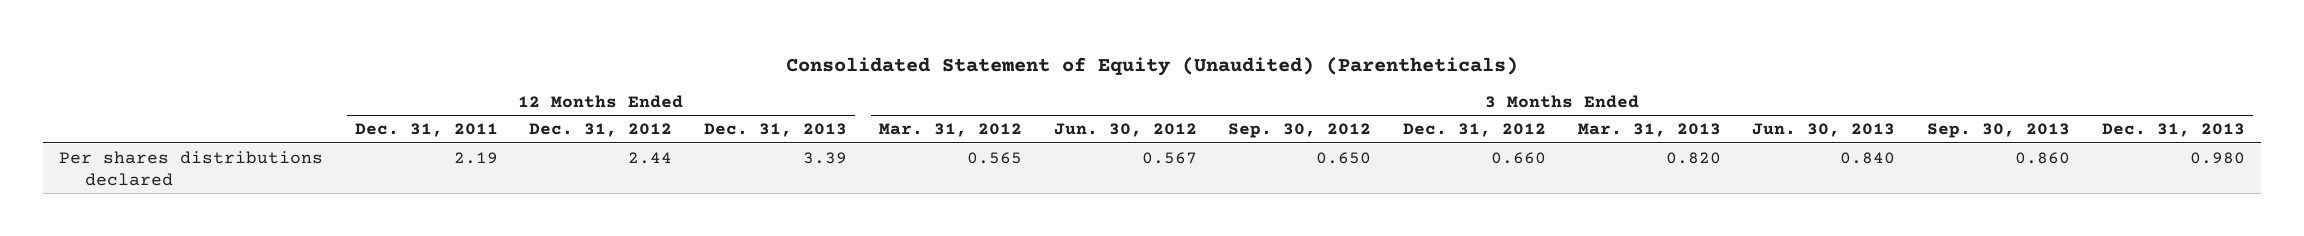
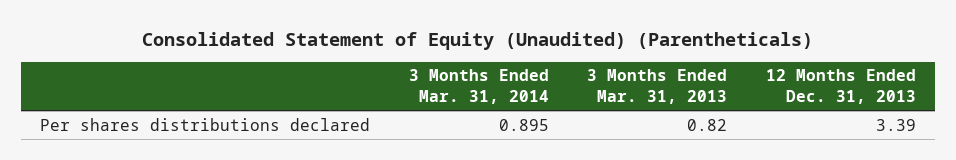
- | 12 Months Ended Dec. 31, 2011 | 12 Months Ended Dec. 31, 2012 | 12 Months Ended Dec. 31, 2013 | 3 Months Ended Mar. 31, 2012 | 3 Months Ended Jun. 30, 2012 | 3 Months Ended Sep. 30, 2012 | 3 Months Ended Dec. 31, 2012 | 3 Months Ended Mar. 31, 2013 | 3 Months Ended Jun. 30, 2013 | 3 Months Ended Sep. 30, 2013 | 3 Months Ended Dec. 31, 2013
+ | 3 Months Ended Mar. 31, 2014 | 3 Months Ended Mar. 31, 2013 | 12 Months Ended Dec. 31, 2013
- Per shares distributions declared | 2.19 | 2.44 | 3.39 | 0.565 | 0.567 | 0.650 | 0.660 | 0.820 | 0.840 | 0.860 | 0.980
+ Per shares distributions declared | 0.895 | 0.82 | 3.39

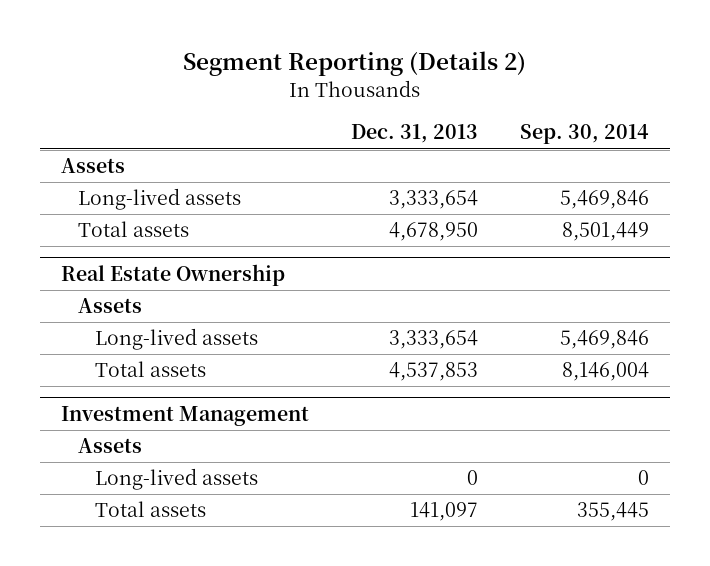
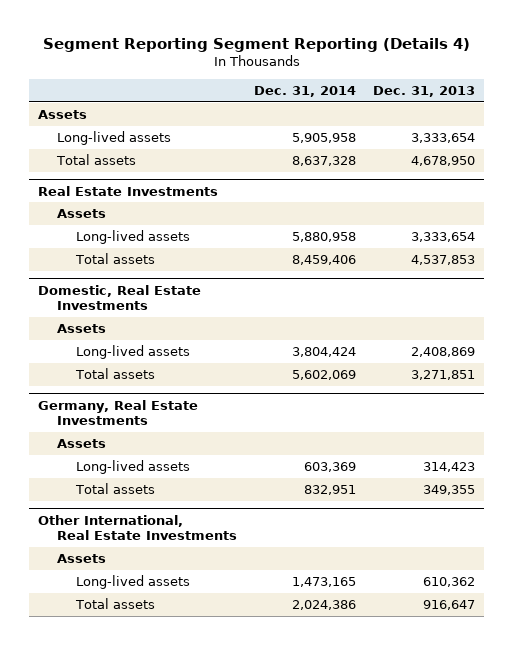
- Segment Reporting (Details 2)
+ Segment Reporting Segment Reporting (Details 4)
- | Dec. 31, 2013 | Sep. 30, 2014
+ | Dec. 31, 2014 | Dec. 31, 2013
- Real Estate Ownership
+ Real Estate Investments
- Investment Management
+ Domestic, Real Estate Investments
- Long-lived assets | 0 | 0
- Total assets | 141,097 | 355,445
+ Long-lived assets | 3,804,424 | 2,408,869
+ Total assets | 5,602,069 | 3,271,851
+ Germany, Real Estate Investments
+ Assets
+ Long-lived assets | 603,369 | 314,423
+ Total assets | 832,951 | 349,355
+ Other International, Real Estate Investments
+ Assets
+ Long-lived assets | 1,473,165 | 610,362
+ Total assets | 2,024,386 | 916,647

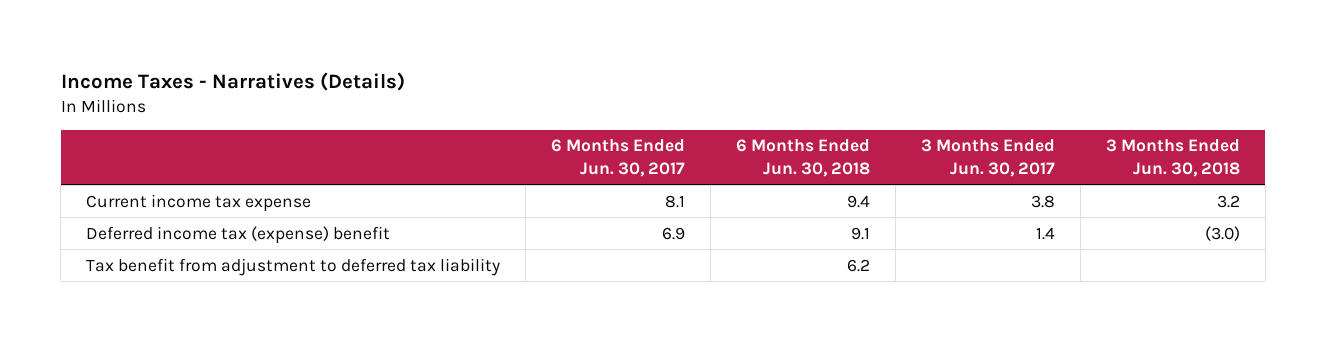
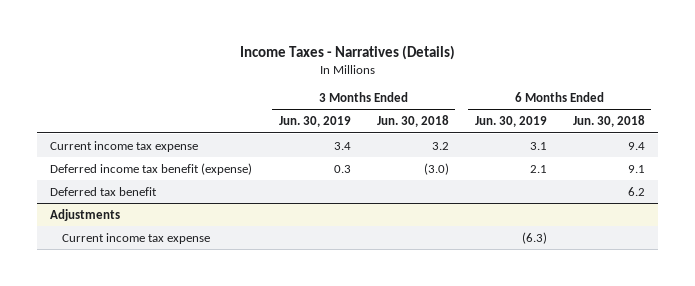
- | 6 Months Ended Jun. 30, 2017 | 6 Months Ended Jun. 30, 2018 | 3 Months Ended Jun. 30, 2017 | 3 Months Ended Jun. 30, 2018
+ | 3 Months Ended Jun. 30, 2019 | 3 Months Ended Jun. 30, 2018 | 6 Months Ended Jun. 30, 2019 | 6 Months Ended Jun. 30, 2018
- Deferred income tax (expense) benefit | 6.9 | 9.1 | 1.4 | (3.0)
- Tax benefit from adjustment to deferred tax liability | | 6.2 | |
+ Deferred income tax benefit (expense) | 0.3 | (3.0) | 2.1 | 9.1
+ Deferred tax benefit | | | | 6.2
+ Adjustments
+ Current income tax expense | | | (6.3) |

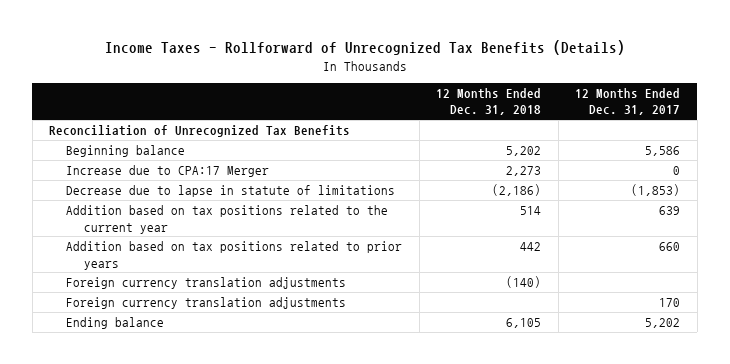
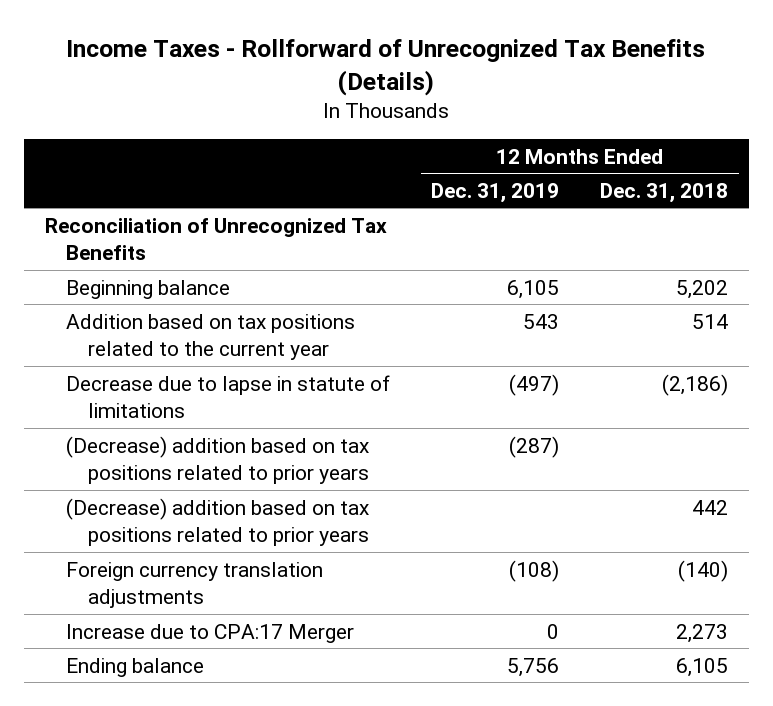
- | 12 Months Ended Dec. 31, 2018 | 12 Months Ended Dec. 31, 2017
+ | 12 Months Ended Dec. 31, 2019 | 12 Months Ended Dec. 31, 2018
- Addition based on tax positions related to prior years | 442 | 660
moved down: Decrease due to lapse in statute of limitations | (497) | (2,186)
+ (Decrease) addition based on tax positions related to prior years | (287) |
+ (Decrease) addition based on tax positions related to prior years | | 442
- Foreign currency translation adjustments | | 170
moved down: Increase due to CPA:17 Merger | 0 | 2,273

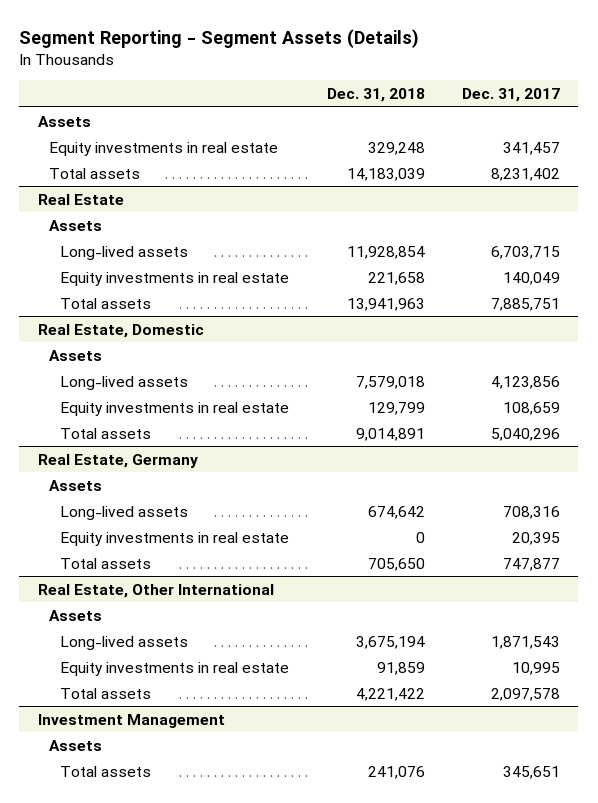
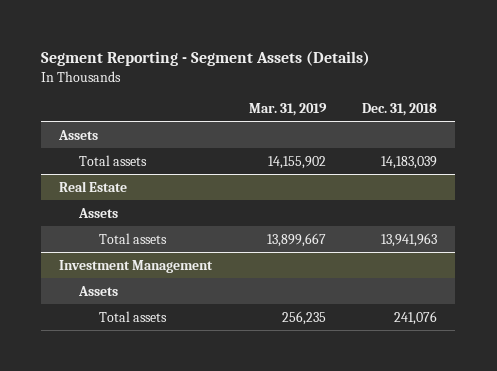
- | Dec. 31, 2018 | Dec. 31, 2017
+ | Mar. 31, 2019 | Dec. 31, 2018
- Equity investments in real estate | 329,248 | 341,457
@ Real Estate
- Long-lived assets | 11,928,854 | 6,703,715
- Equity investments in real estate | 221,658 | 140,049
- Real Estate, Domestic
- Assets
- Long-lived assets | 7,579,018 | 4,123,856
- Equity investments in real estate | 129,799 | 108,659
- Total assets | 9,014,891 | 5,040,296
- Real Estate, Germany
- Assets
- Long-lived assets | 674,642 | 708,316
- Equity investments in real estate | 0 | 20,395
- Total assets | 705,650 | 747,877
- Real Estate, Other International
- Assets
- Long-lived assets | 3,675,194 | 1,871,543
- Equity investments in real estate | 91,859 | 10,995
- Total assets | 4,221,422 | 2,097,578

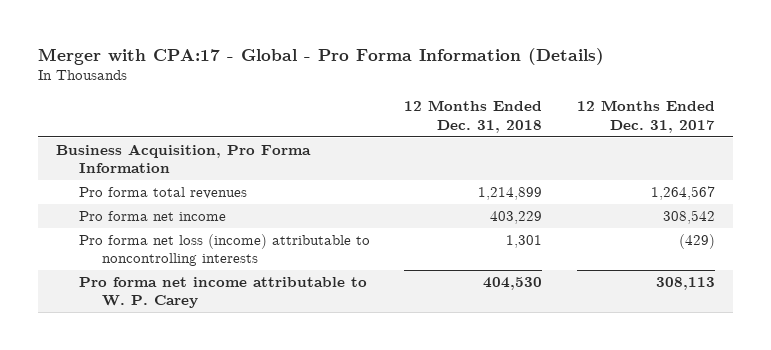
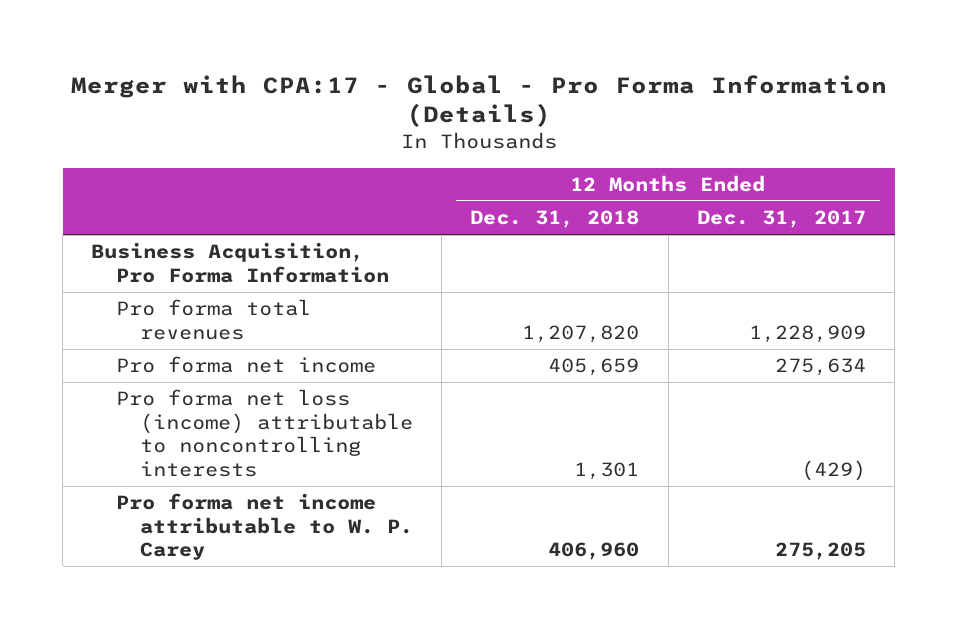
- Pro forma total revenues | 1,214,899 | 1,264,567
- Pro forma net income | 403,229 | 308,542
+ Pro forma total revenues | 1,207,820 | 1,228,909
+ Pro forma net income | 405,659 | 275,634
- Pro forma net income attributable to W. P. Carey | 404,530 | 308,113
+ Pro forma net income attributable to W. P. Carey | 406,960 | 275,205

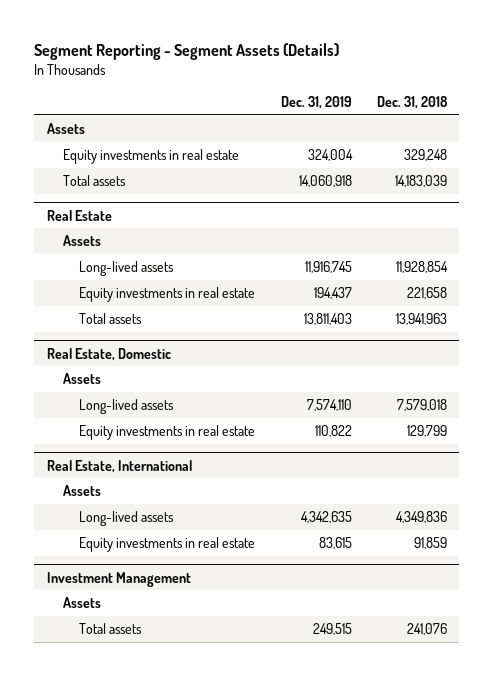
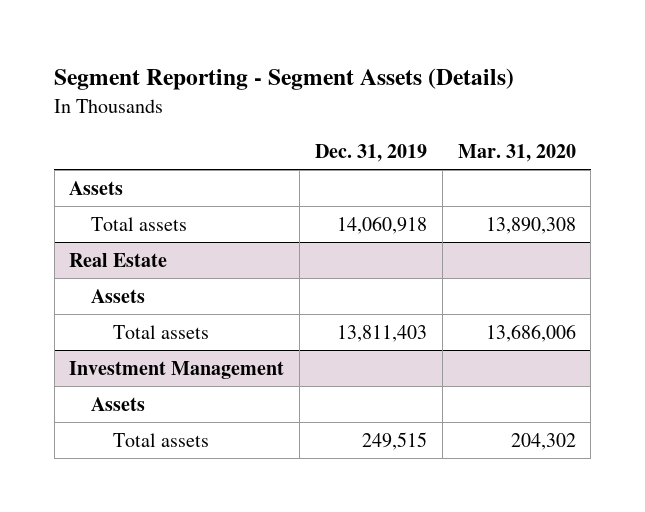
- | Dec. 31, 2019 | Dec. 31, 2018
+ | Dec. 31, 2019 | Mar. 31, 2020
- Equity investments in real estate | 324,004 | 329,248
@ Real Estate
- Long-lived assets | 11,916,745 | 11,928,854
- Equity investments in real estate | 194,437 | 221,658
- Real Estate, Domestic
- Assets
- Long-lived assets | 7,574,110 | 7,579,018
- Equity investments in real estate | 110,822 | 129,799
- Real Estate, International
- Assets
- Long-lived assets | 4,342,635 | 4,349,836
- Equity investments in real estate | 83,615 | 91,859

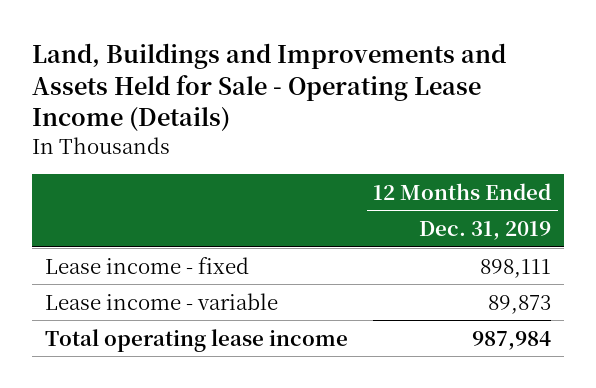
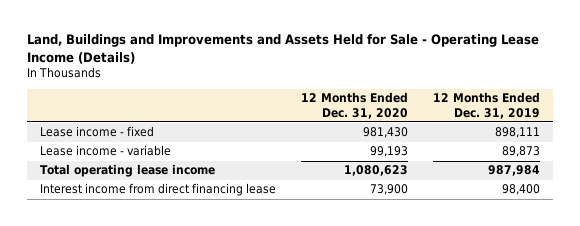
- | 12 Months Ended Dec. 31, 2019
+ | 12 Months Ended Dec. 31, 2020 | 12 Months Ended Dec. 31, 2019
+ Interest income from direct financing lease | 73,900 | 98,400

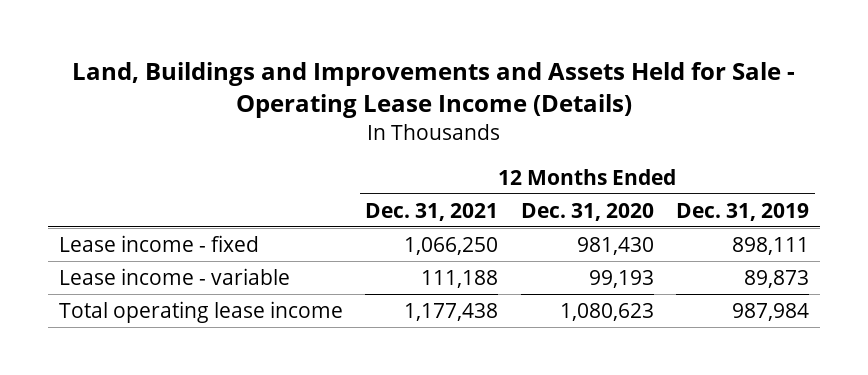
- | 12 Months Ended Dec. 31, 2020 | 12 Months Ended Dec. 31, 2019
+ | 12 Months Ended Dec. 31, 2021 | 12 Months Ended Dec. 31, 2020 | 12 Months Ended Dec. 31, 2019
- Interest income from direct financing lease | 73,900 | 98,400

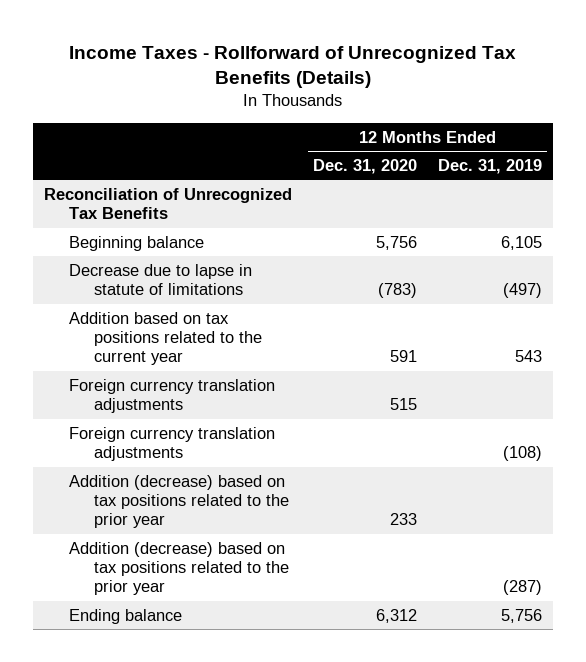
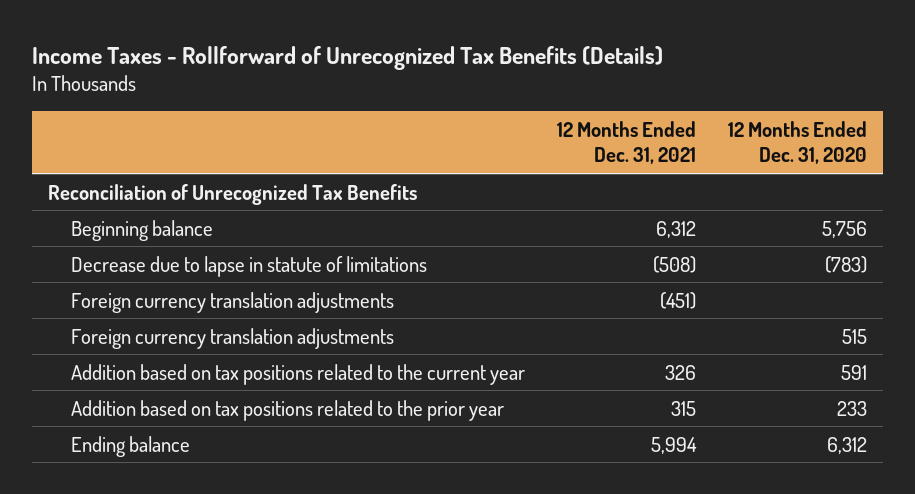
- | 12 Months Ended Dec. 31, 2020 | 12 Months Ended Dec. 31, 2019
+ | 12 Months Ended Dec. 31, 2021 | 12 Months Ended Dec. 31, 2020
- Addition (decrease) based on tax positions related to the prior year | 233 |
- Addition (decrease) based on tax positions related to the prior year | | (287)
moved down: Foreign currency translation adjustments | | 515
moved down: Addition based on tax positions related to the current year | 326 | 591
+ Addition based on tax positions related to the prior year | 315 | 233

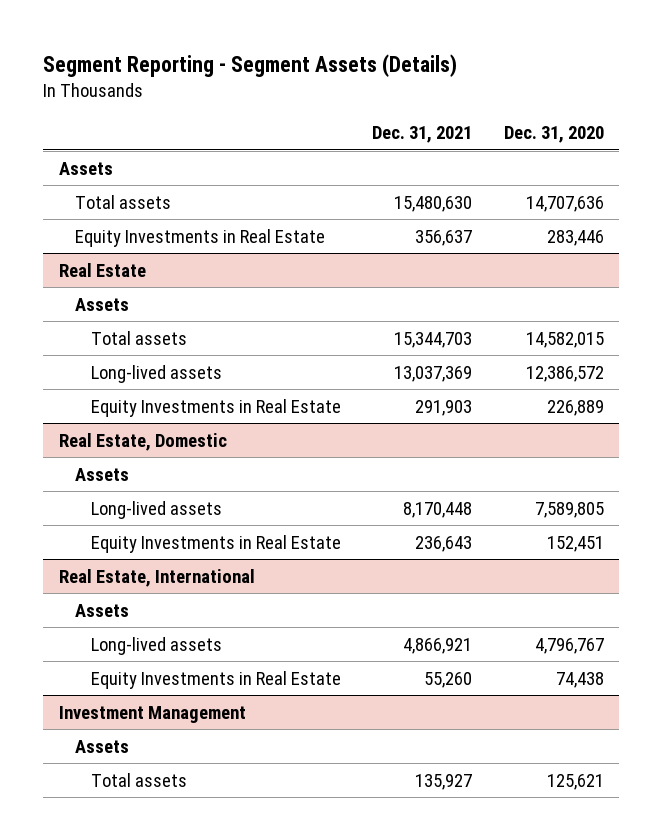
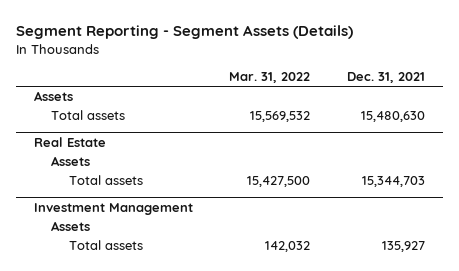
- | Dec. 31, 2021 | Dec. 31, 2020
+ | Mar. 31, 2022 | Dec. 31, 2021
- Equity Investments in Real Estate | 356,637 | 283,446
@ Real Estate
- Long-lived assets | 13,037,369 | 12,386,572
- Equity Investments in Real Estate | 291,903 | 226,889
- Real Estate, Domestic
- Assets
- Long-lived assets | 8,170,448 | 7,589,805
- Equity Investments in Real Estate | 236,643 | 152,451
- Real Estate, International
- Assets
- Long-lived assets | 4,866,921 | 4,796,767
- Equity Investments in Real Estate | 55,260 | 74,438

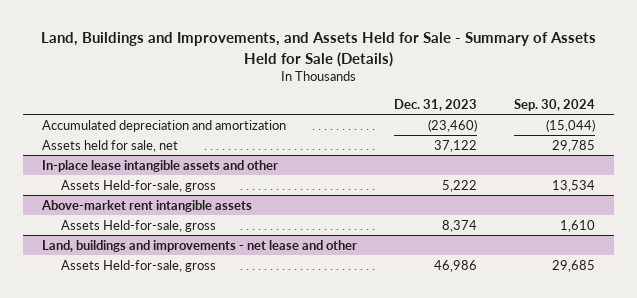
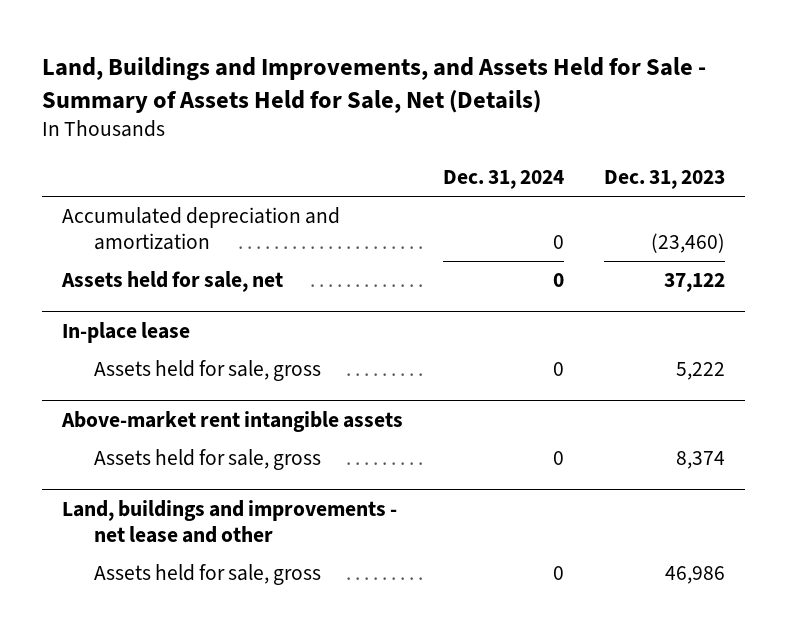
- Land, Buildings and Improvements, and Assets Held for Sale - Summary of Assets Held for Sale (Details)
+ Land, Buildings and Improvements, and Assets Held for Sale - Summary of Assets Held for Sale, Net (Details)
- | Dec. 31, 2023 | Sep. 30, 2024
+ | Dec. 31, 2024 | Dec. 31, 2023
- In-place lease intangible assets and other
- Assets Held-for-sale, gross | 5,222 | 13,534
+ In-place lease
+ Assets held for sale, gross | 0 | 5,222
@ Above-market rent intangible assets
- Assets Held-for-sale, gross | 8,374 | 1,610
+ Assets held for sale, gross | 0 | 8,374
@ Land, buildings and improvements - net lease and other
- Assets Held-for-sale, gross | 46,986 | 29,685
+ Assets held for sale, gross | 0 | 46,986

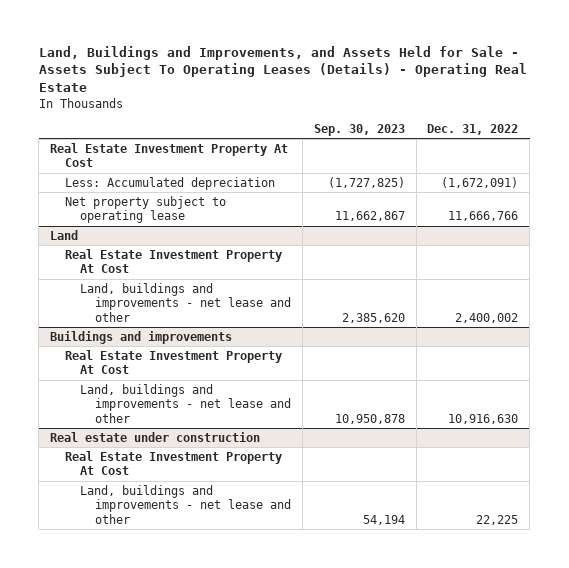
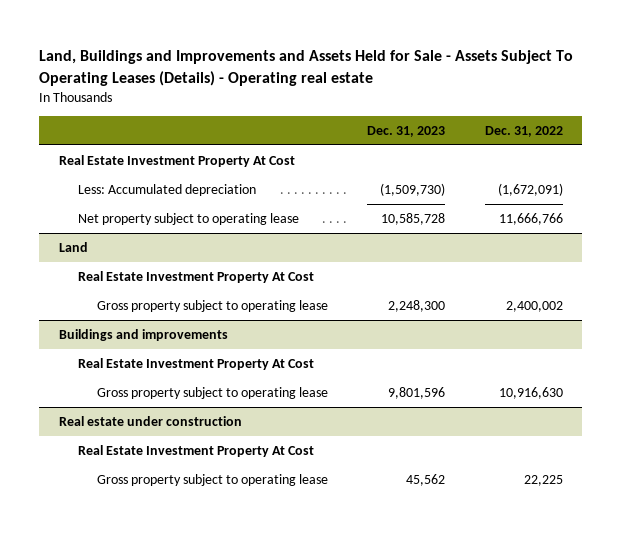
- Land, Buildings and Improvements, and Assets Held for Sale - Assets Subject To Operating Leases (Details) - Operating Real Estate
+ Land, Buildings and Improvements and Assets Held for Sale - Assets Subject To Operating Leases (Details) - Operating real estate
- | Sep. 30, 2023 | Dec. 31, 2022
+ | Dec. 31, 2023 | Dec. 31, 2022
@ Land
- Land, buildings and improvements - net lease and other | 2,385,620 | 2,400,002
+ Gross property subject to operating lease | 2,248,300 | 2,400,002
@ Buildings and improvements
- Land, buildings and improvements - net lease and other | 10,950,878 | 10,916,630
+ Gross property subject to operating lease | 9,801,596 | 10,916,630
@ Real estate under construction
- Land, buildings and improvements - net lease and other | 54,194 | 22,225
+ Gross property subject to operating lease | 45,562 | 22,225

